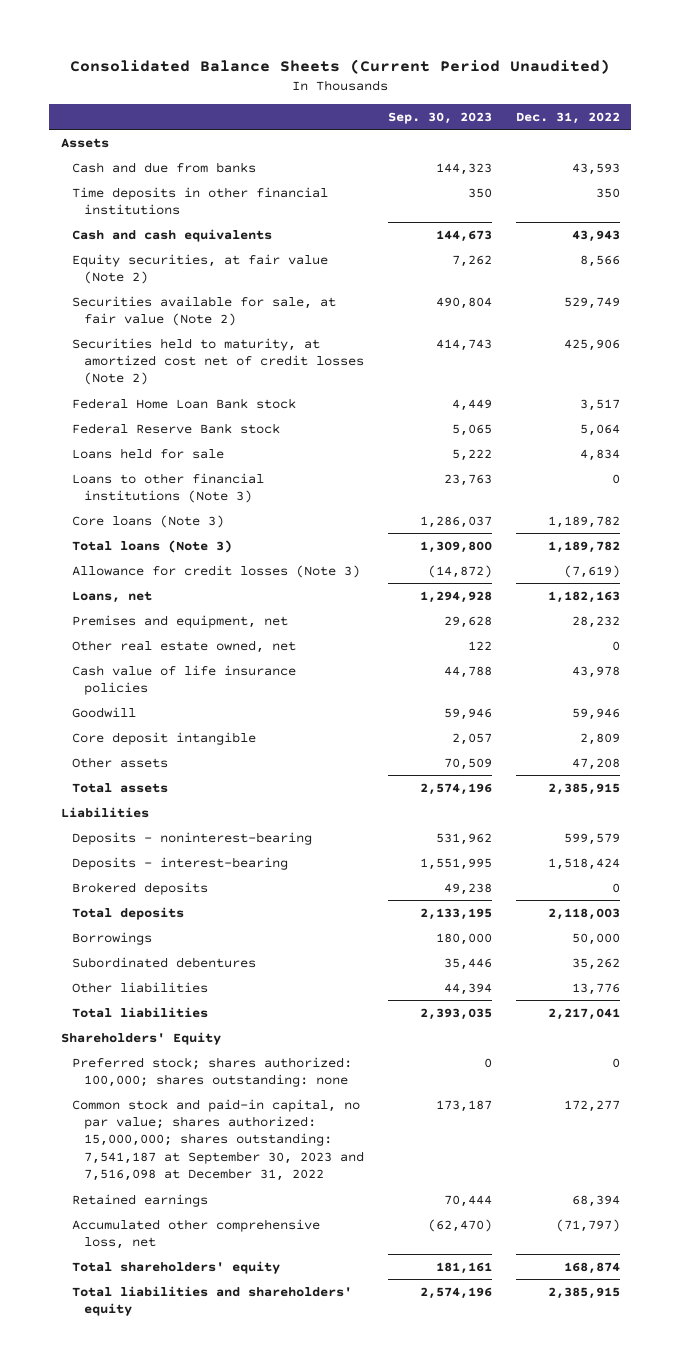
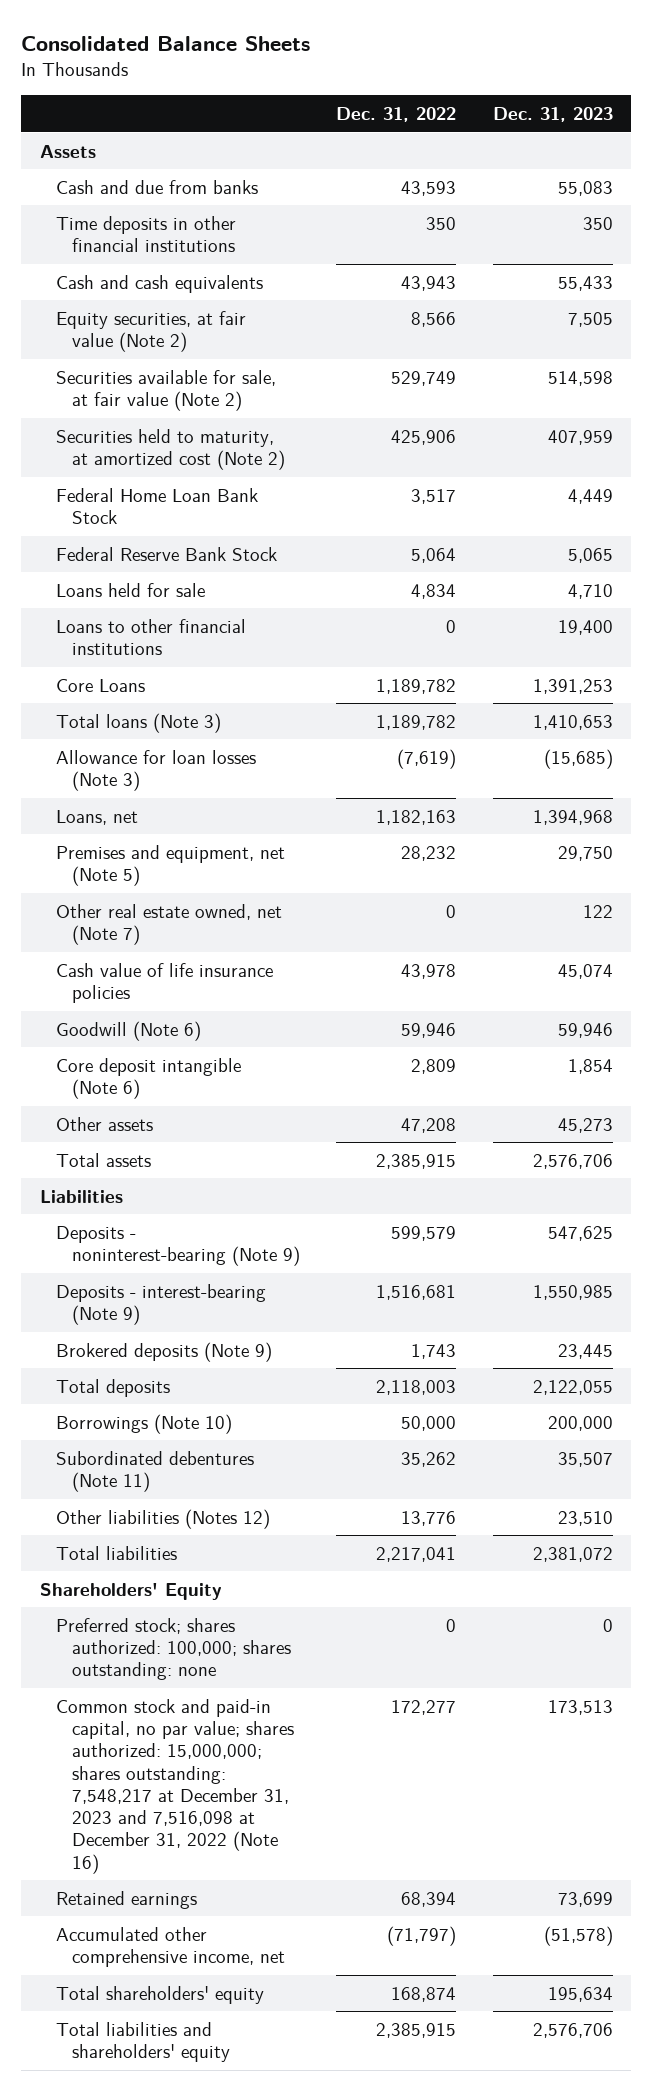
- Consolidated Balance Sheets (Current Period Unaudited)
+ Consolidated Balance Sheets
- | Sep. 30, 2023 | Dec. 31, 2022
+ | Dec. 31, 2022 | Dec. 31, 2023
- Securities held to maturity, at amortized cost net of credit losses (Note 2) | 414,743 | 425,906
- Federal Home Loan Bank stock | 4,449 | 3,517
- Federal Reserve Bank stock | 5,065 | 5,064
+ Securities held to maturity, at amortized cost (Note 2) | 425,906 | 407,959
+ Federal Home Loan Bank Stock | 3,517 | 4,449
+ Federal Reserve Bank Stock | 5,064 | 5,065
- Loans to other financial institutions (Note 3) | 23,763 | 0
- Core loans (Note 3) | 1,286,037 | 1,189,782
+ Loans to other financial institutions | 0 | 19,400
+ Core Loans | 1,189,782 | 1,391,253
- Allowance for credit losses (Note 3) | (14,872) | (7,619)
+ Allowance for loan losses (Note 3) | (7,619) | (15,685)
- Premises and equipment, net | 29,628 | 28,232
- Other real estate owned, net | 122 | 0
+ Premises and equipment, net (Note 5) | 28,232 | 29,750
+ Other real estate owned, net (Note 7) | 0 | 122
- Goodwill | 59,946 | 59,946
- Core deposit intangible | 2,057 | 2,809
+ Goodwill (Note 6) | 59,946 | 59,946
+ Core deposit intangible (Note 6) | 2,809 | 1,854
- Deposits - noninterest-bearing | 531,962 | 599,579
- Deposits - interest-bearing | 1,551,995 | 1,518,424
- Brokered deposits | 49,238 | 0
+ Deposits - noninterest-bearing (Note 9) | 599,579 | 547,625
+ Deposits - interest-bearing (Note 9) | 1,516,681 | 1,550,985
+ Brokered deposits (Note 9) | 1,743 | 23,445
- Borrowings | 180,000 | 50,000
- Subordinated debentures | 35,446 | 35,262
- Other liabilities | 44,394 | 13,776
+ Borrowings (Note 10) | 50,000 | 200,000
+ Subordinated debentures (Note 11) | 35,262 | 35,507
+ Other liabilities (Notes 12) | 13,776 | 23,510
- Common stock and paid-in capital, no par value; shares authorized: 15,000,000; shares outstanding: 7,541,187 at September 30, 2023 and 7,516,098 at December 31, 2022 | 173,187 | 172,277
+ Common stock and paid-in capital, no par value; shares authorized: 15,000,000; shares outstanding: 7,548,217 at December 31, 2023 and 7,516,098 at December 31, 2022 (Note 16) | 172,277 | 173,513
- Accumulated other comprehensive loss, net | (62,470) | (71,797)
+ Accumulated other comprehensive income, net | (71,797) | (51,578)

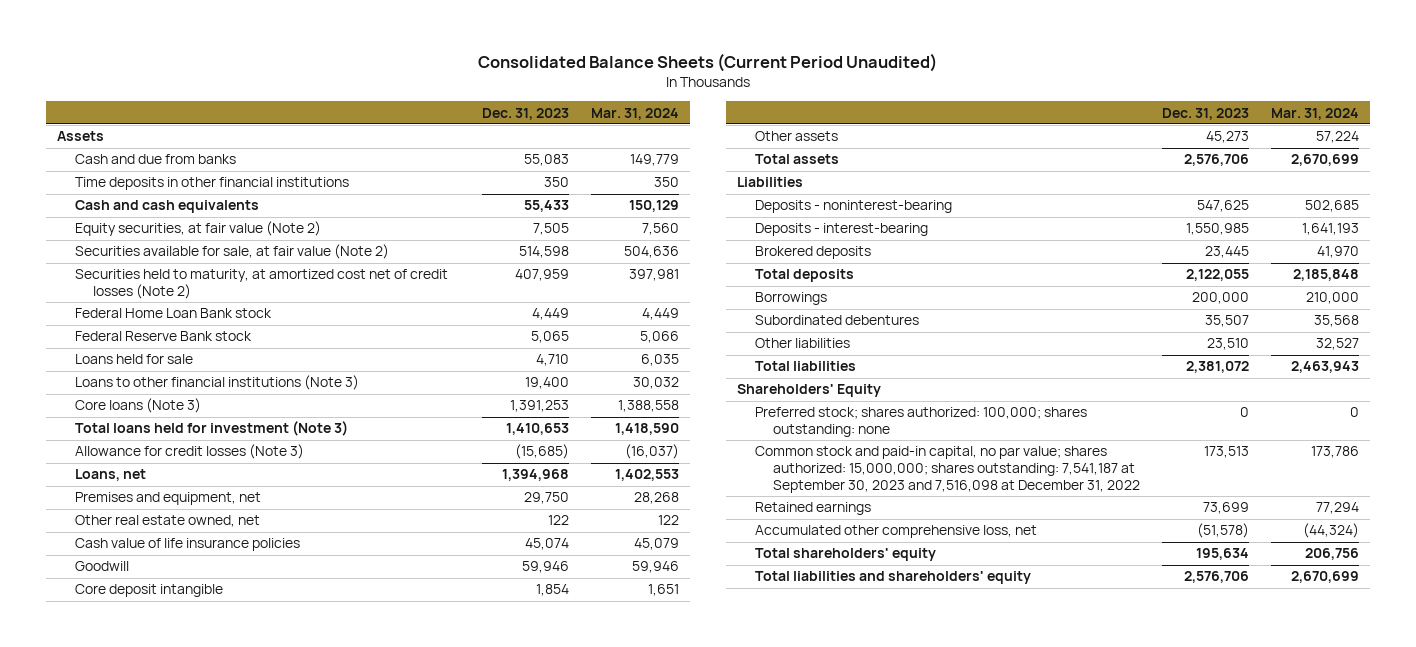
- Consolidated Balance Sheets
+ Consolidated Balance Sheets (Current Period Unaudited)
- | Dec. 31, 2022 | Dec. 31, 2023
+ | Dec. 31, 2023 | Mar. 31, 2024
- Securities held to maturity, at amortized cost (Note 2) | 425,906 | 407,959
- Federal Home Loan Bank Stock | 3,517 | 4,449
- Federal Reserve Bank Stock | 5,064 | 5,065
+ Securities held to maturity, at amortized cost net of credit losses (Note 2) | 407,959 | 397,981
+ Federal Home Loan Bank stock | 4,449 | 4,449
+ Federal Reserve Bank stock | 5,065 | 5,066
- Loans to other financial institutions | 0 | 19,400
- Core Loans | 1,189,782 | 1,391,253
- Total loans (Note 3) | 1,189,782 | 1,410,653
- Allowance for loan losses (Note 3) | (7,619) | (15,685)
+ Loans to other financial institutions (Note 3) | 19,400 | 30,032
+ Core loans (Note 3) | 1,391,253 | 1,388,558
+ Total loans held for investment (Note 3) | 1,410,653 | 1,418,590
+ Allowance for credit losses (Note 3) | (15,685) | (16,037)
- Premises and equipment, net (Note 5) | 28,232 | 29,750
- Other real estate owned, net (Note 7) | 0 | 122
+ Premises and equipment, net | 29,750 | 28,268
+ Other real estate owned, net | 122 | 122
- Goodwill (Note 6) | 59,946 | 59,946
- Core deposit intangible (Note 6) | 2,809 | 1,854
+ Goodwill | 59,946 | 59,946
+ Core deposit intangible | 1,854 | 1,651
- Deposits - noninterest-bearing (Note 9) | 599,579 | 547,625
- Deposits - interest-bearing (Note 9) | 1,516,681 | 1,550,985
- Brokered deposits (Note 9) | 1,743 | 23,445
+ Deposits - noninterest-bearing | 547,625 | 502,685
+ Deposits - interest-bearing | 1,550,985 | 1,641,193
+ Brokered deposits | 23,445 | 41,970
- Borrowings (Note 10) | 50,000 | 200,000
- Subordinated debentures (Note 11) | 35,262 | 35,507
- Other liabilities (Notes 12) | 13,776 | 23,510
+ Borrowings | 200,000 | 210,000
+ Subordinated debentures | 35,507 | 35,568
+ Other liabilities | 23,510 | 32,527
- Common stock and paid-in capital, no par value; shares authorized: 15,000,000; shares outstanding: 7,548,217 at December 31, 2023 and 7,516,098 at December 31, 2022 (Note 16) | 172,277 | 173,513
+ Common stock and paid-in capital, no par value; shares authorized: 15,000,000; shares outstanding: 7,541,187 at September 30, 2023 and 7,516,098 at December 31, 2022 | 173,513 | 173,786
- Accumulated other comprehensive income, net | (71,797) | (51,578)
+ Accumulated other comprehensive loss, net | (51,578) | (44,324)

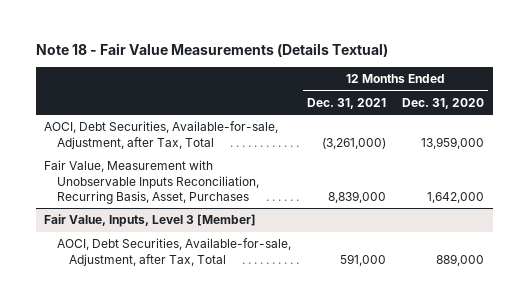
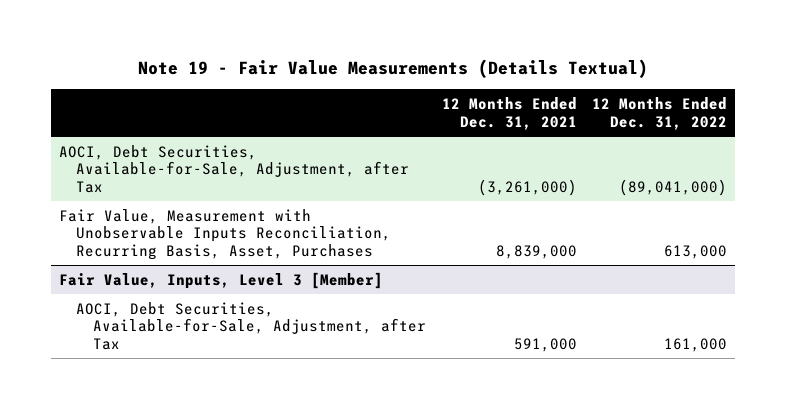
- Note 18 - Fair Value Measurements (Details Textual)
+ Note 19 - Fair Value Measurements (Details Textual)
- | 12 Months Ended Dec. 31, 2021 | 12 Months Ended Dec. 31, 2020
+ | 12 Months Ended Dec. 31, 2021 | 12 Months Ended Dec. 31, 2022
- AOCI, Debt Securities, Available-for-sale, Adjustment, after Tax, Total | (3,261,000) | 13,959,000
+ AOCI, Debt Securities, Available-for-Sale, Adjustment, after Tax | (3,261,000) | (89,041,000)
@ Fair Value, Inputs, Level 3 [Member]
- AOCI, Debt Securities, Available-for-sale, Adjustment, after Tax, Total | 591,000 | 889,000
+ AOCI, Debt Securities, Available-for-Sale, Adjustment, after Tax | 591,000 | 161,000

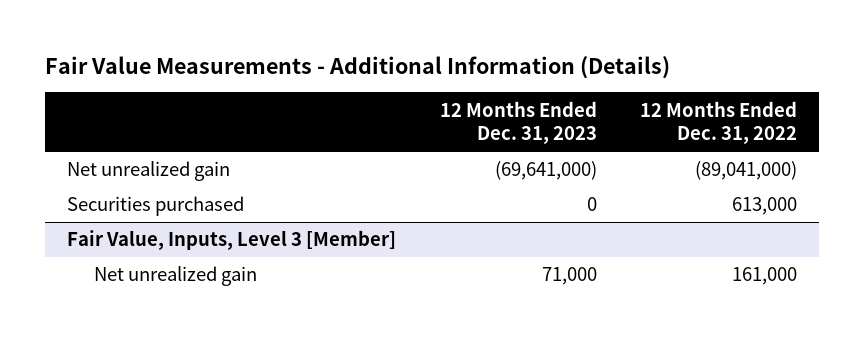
- Note 19 - Fair Value Measurements (Details Textual)
+ Fair Value Measurements - Additional Information (Details)
- | 12 Months Ended Dec. 31, 2021 | 12 Months Ended Dec. 31, 2022
+ | 12 Months Ended Dec. 31, 2023 | 12 Months Ended Dec. 31, 2022
- AOCI, Debt Securities, Available-for-Sale, Adjustment, after Tax | (3,261,000) | (89,041,000)
- Fair Value, Measurement with Unobservable Inputs Reconciliation, Recurring Basis, Asset, Purchases | 8,839,000 | 613,000
+ Net unrealized gain | (69,641,000) | (89,041,000)
+ Securities purchased | 0 | 613,000
@ Fair Value, Inputs, Level 3 [Member]
- AOCI, Debt Securities, Available-for-Sale, Adjustment, after Tax | 591,000 | 161,000
+ Net unrealized gain | 71,000 | 161,000

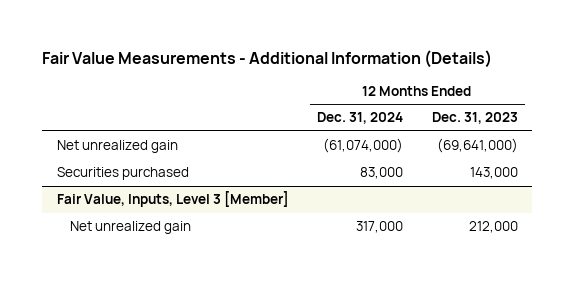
- | 12 Months Ended Dec. 31, 2023 | 12 Months Ended Dec. 31, 2022
+ | 12 Months Ended Dec. 31, 2024 | 12 Months Ended Dec. 31, 2023
- Securities purchased | 0 | 613,000
+ Securities purchased | 83,000 | 143,000
@ Fair Value, Inputs, Level 3 [Member]
- Net unrealized gain | 71,000 | 161,000
+ Net unrealized gain | 317,000 | 212,000

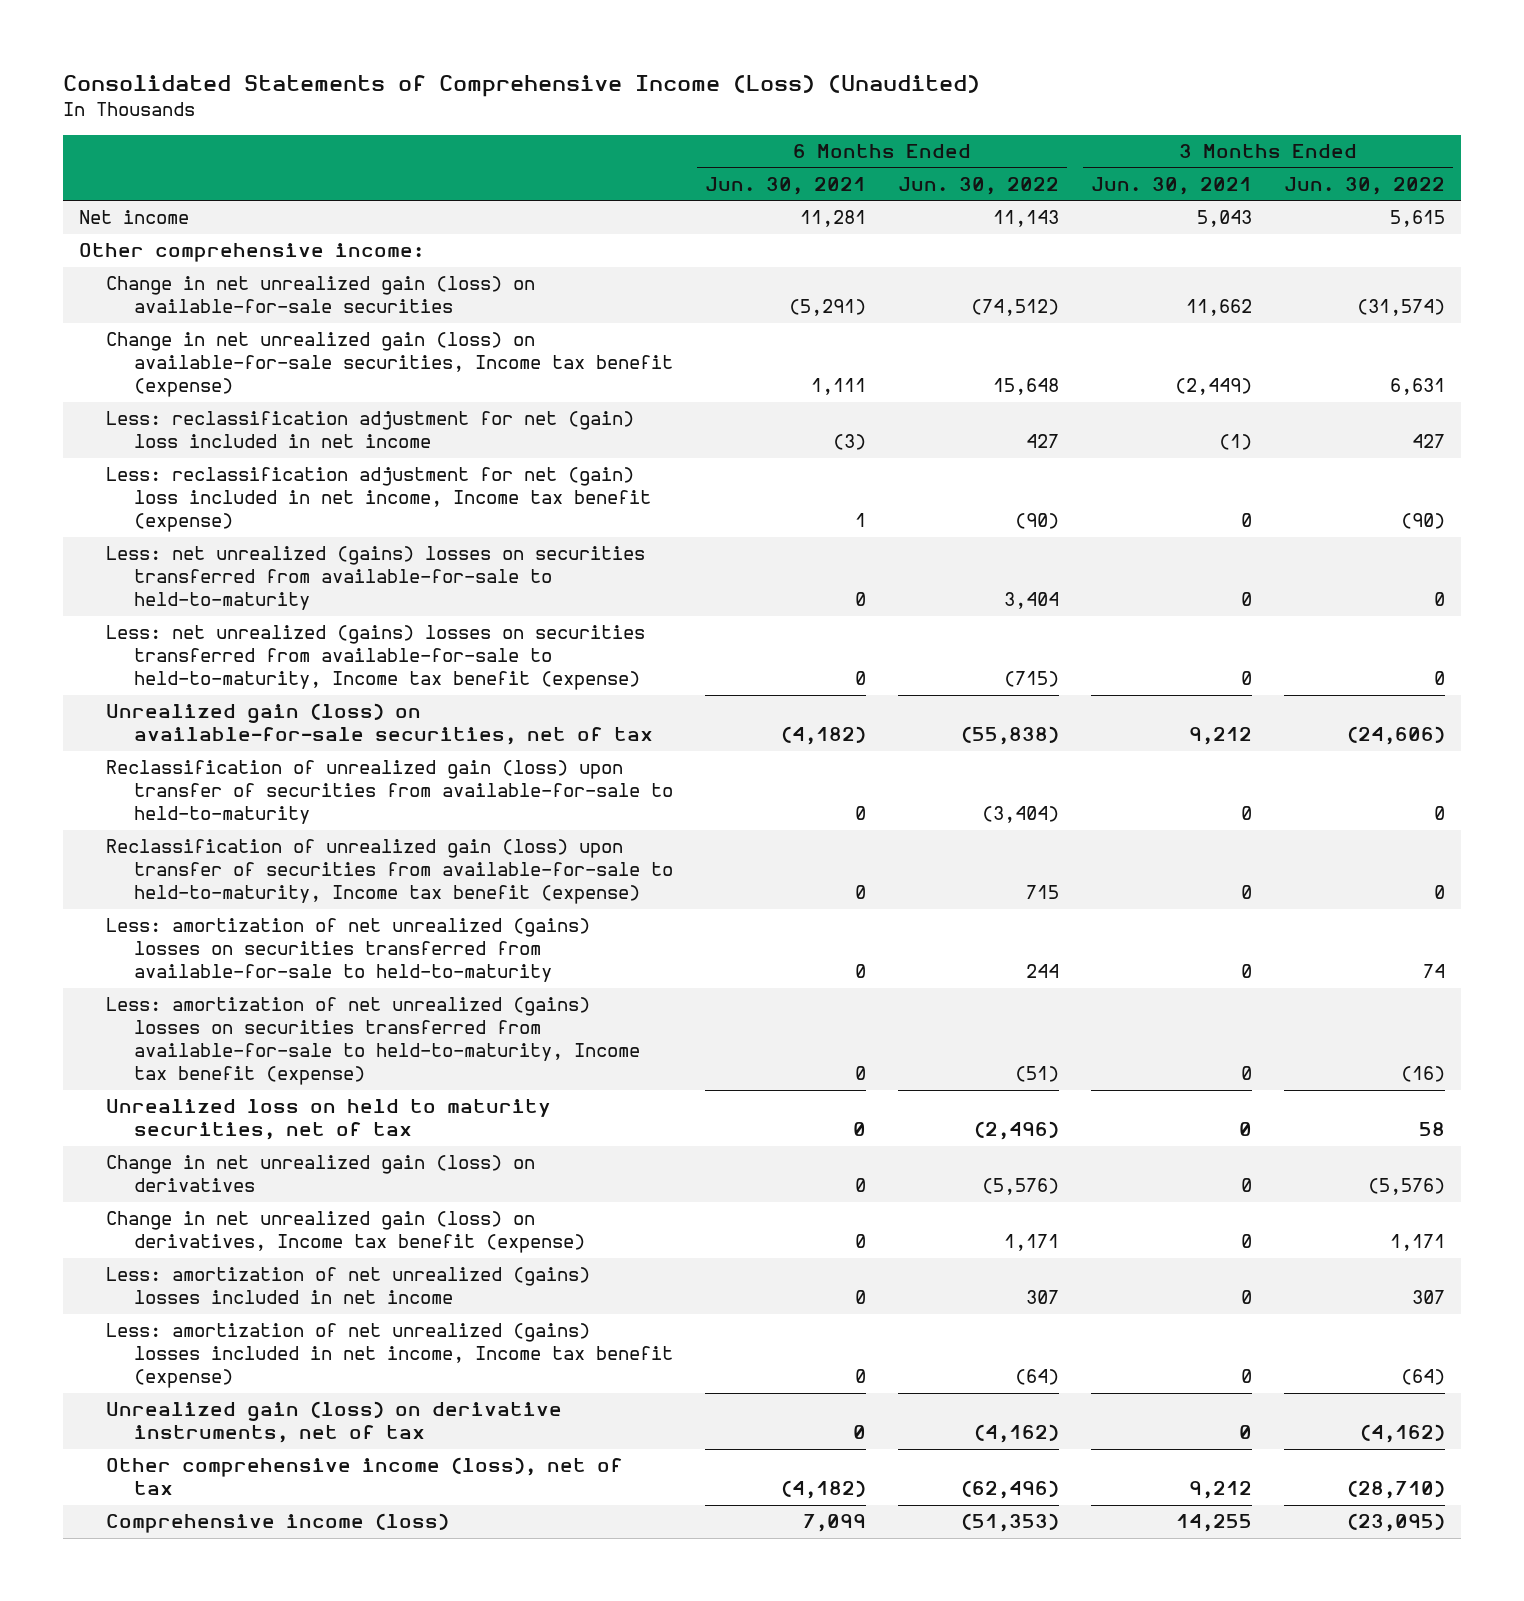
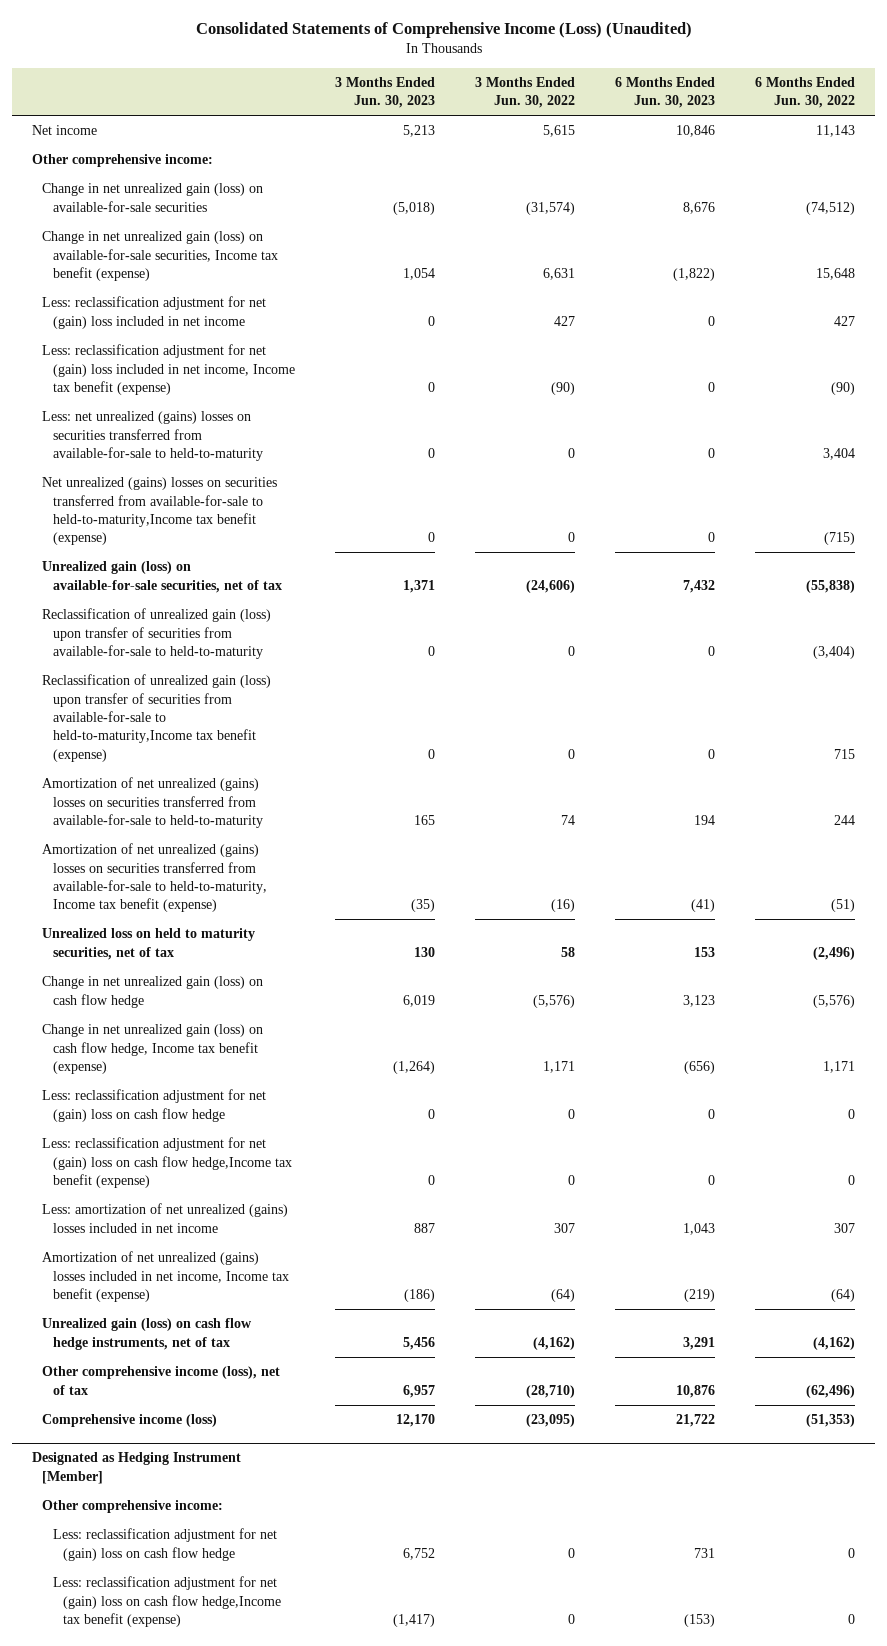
- | 6 Months Ended Jun. 30, 2021 | 6 Months Ended Jun. 30, 2022 | 3 Months Ended Jun. 30, 2021 | 3 Months Ended Jun. 30, 2022
+ | 3 Months Ended Jun. 30, 2023 | 3 Months Ended Jun. 30, 2022 | 6 Months Ended Jun. 30, 2023 | 6 Months Ended Jun. 30, 2022
- Less: net unrealized (gains) losses on securities transferred from available-for-sale to held-to-maturity, Income tax benefit (expense) | 0 | (715) | 0 | 0
+ Net unrealized (gains) losses on securities transferred from available-for-sale to held-to-maturity,Income tax benefit (expense) | 0 | 0 | 0 | (715)
- Reclassification of unrealized gain (loss) upon transfer of securities from available-for-sale to held-to-maturity, Income tax benefit (expense) | 0 | 715 | 0 | 0
- Less: amortization of net unrealized (gains) losses on securities transferred from available-for-sale to held-to-maturity | 0 | 244 | 0 | 74
- Less: amortization of net unrealized (gains) losses on securities transferred from available-for-sale to held-to-maturity, Income tax benefit (expense) | 0 | (51) | 0 | (16)
+ Reclassification of unrealized gain (loss) upon transfer of securities from available-for-sale to held-to-maturity,Income tax benefit (expense) | 0 | 0 | 0 | 715
+ Amortization of net unrealized (gains) losses on securities transferred from available-for-sale to held-to-maturity | 165 | 74 | 194 | 244
+ Amortization of net unrealized (gains) losses on securities transferred from available-for-sale to held-to-maturity, Income tax benefit (expense) | (35) | (16) | (41) | (51)
- Change in net unrealized gain (loss) on derivatives | 0 | (5,576) | 0 | (5,576)
- Change in net unrealized gain (loss) on derivatives, Income tax benefit (expense) | 0 | 1,171 | 0 | 1,171
+ Change in net unrealized gain (loss) on cash flow hedge | 6,019 | (5,576) | 3,123 | (5,576)
+ Change in net unrealized gain (loss) on cash flow hedge, Income tax benefit (expense) | (1,264) | 1,171 | (656) | 1,171
+ Less: reclassification adjustment for net (gain) loss on cash flow hedge | 0 | 0 | 0 | 0
+ Less: reclassification adjustment for net (gain) loss on cash flow hedge,Income tax benefit (expense) | 0 | 0 | 0 | 0
- Less: amortization of net unrealized (gains) losses included in net income, Income tax benefit (expense) | 0 | (64) | 0 | (64)
- Unrealized gain (loss) on derivative instruments, net of tax | 0 | (4,162) | 0 | (4,162)
+ Amortization of net unrealized (gains) losses included in net income, Income tax benefit (expense) | (186) | (64) | (219) | (64)
+ Unrealized gain (loss) on cash flow hedge instruments, net of tax | 5,456 | (4,162) | 3,291 | (4,162)
+ Designated as Hedging Instrument [Member]
+ Other comprehensive income:
+ Less: reclassification adjustment for net (gain) loss on cash flow hedge | 6,752 | 0 | 731 | 0
+ Less: reclassification adjustment for net (gain) loss on cash flow hedge,Income tax benefit (expense) | (1,417) | 0 | (153) | 0

